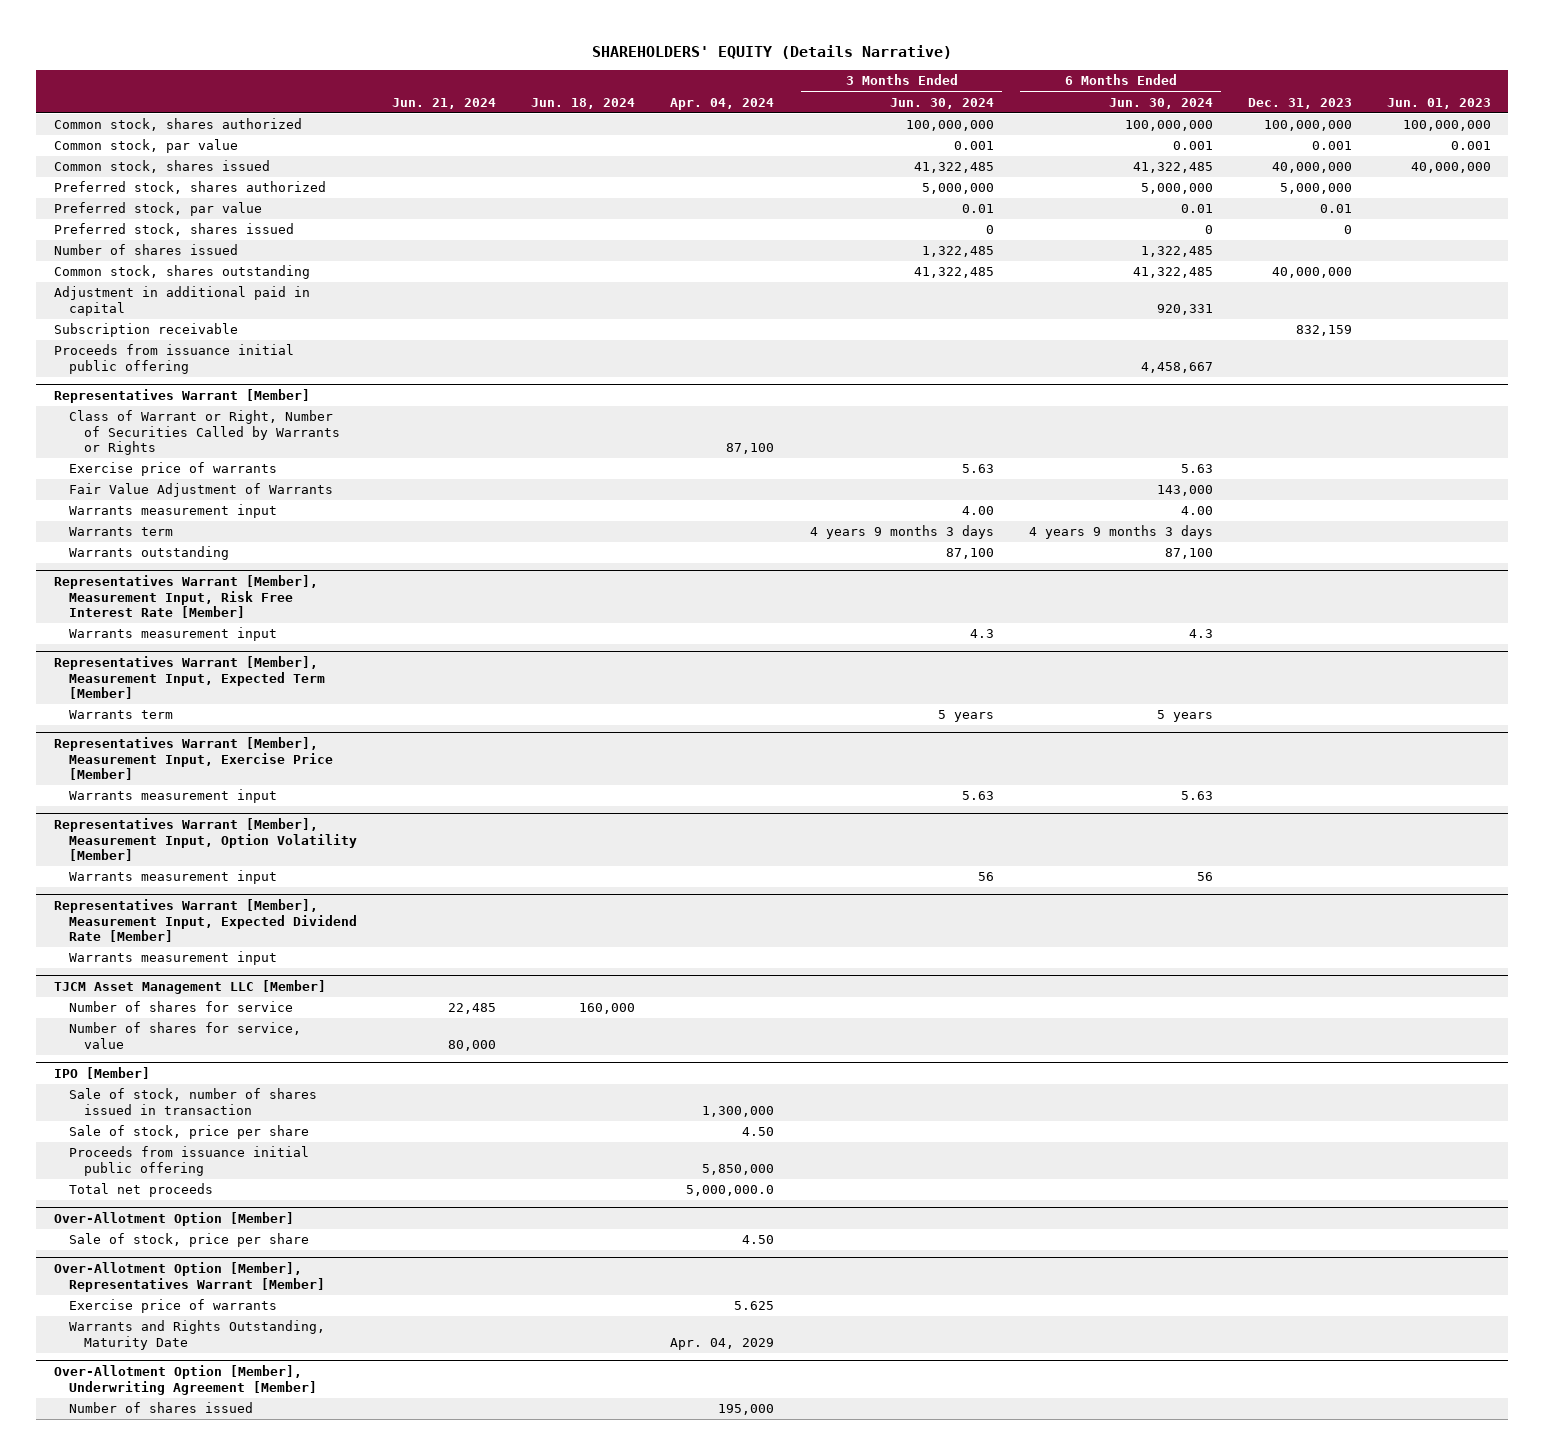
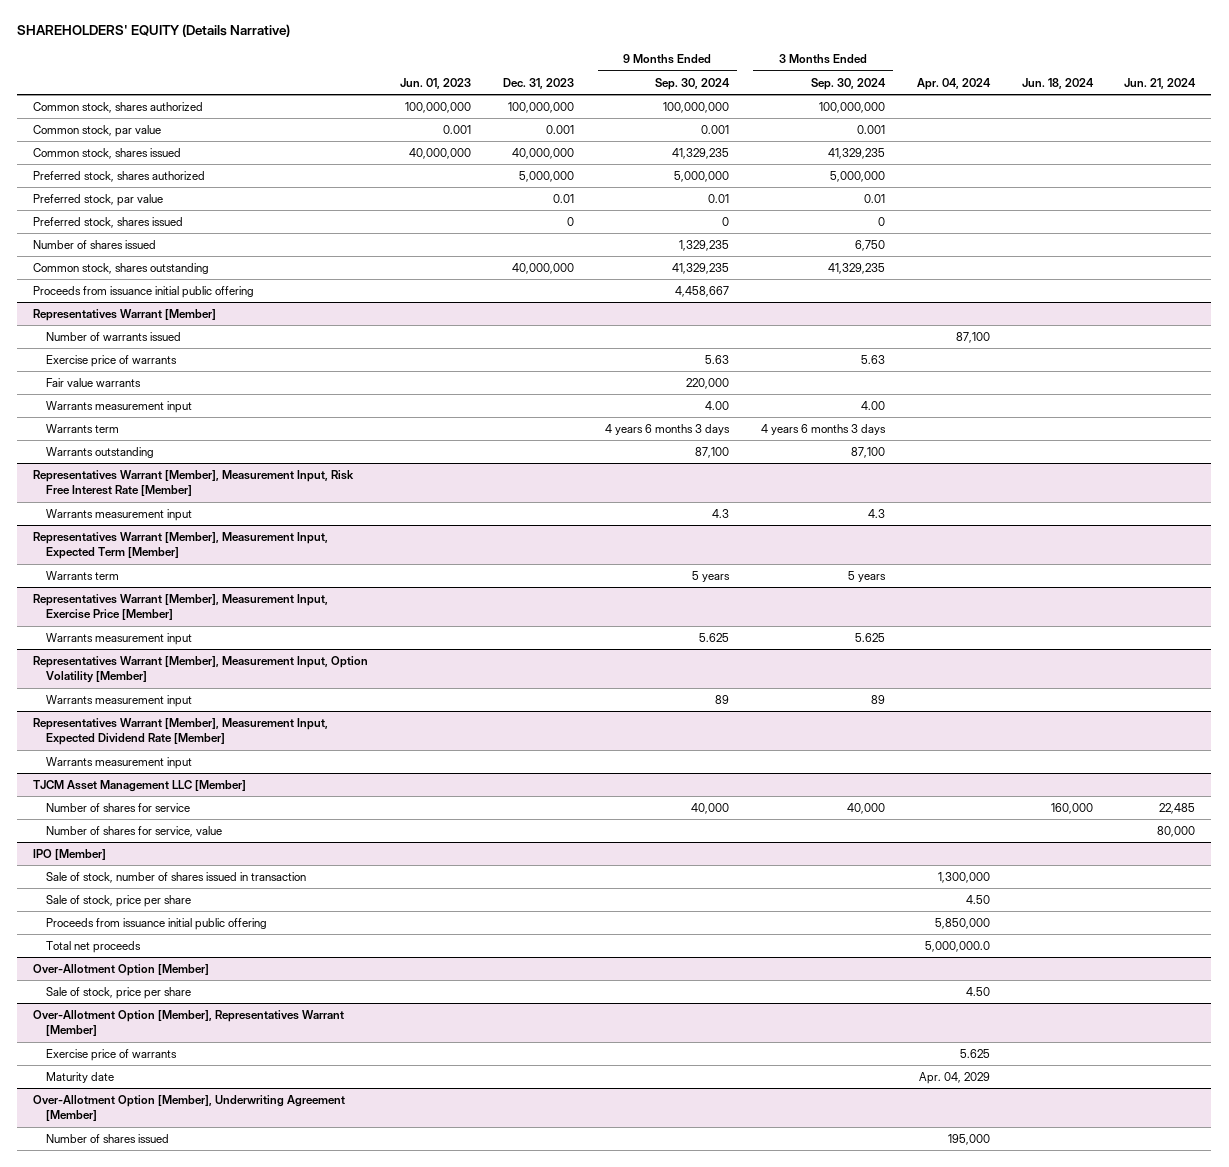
- | Jun. 21, 2024 | Jun. 18, 2024 | Apr. 04, 2024 | 3 Months Ended Jun. 30, 2024 | 6 Months Ended Jun. 30, 2024 | Dec. 31, 2023 | Jun. 01, 2023
+ | Jun. 01, 2023 | Dec. 31, 2023 | 9 Months Ended Sep. 30, 2024 | 3 Months Ended Sep. 30, 2024 | Apr. 04, 2024 | Jun. 18, 2024 | Jun. 21, 2024
- Adjustment in additional paid in capital | | | | | 920,331 | |
- Subscription receivable | | | | | | 832,159 |
@ Representatives Warrant [Member]
- Class of Warrant or Right, Number of Securities Called by Warrants or Rights | | | 87,100 | | | |
+ Number of warrants issued | | | | | 87,100 | |
- Fair Value Adjustment of Warrants | | | | | 143,000 | |
+ Fair value warrants | | | 220,000 | | | |
@ Over-Allotment Option [Member], Representatives Warrant [Member]
- Warrants and Rights Outstanding, Maturity Date | | | Apr. 04, 2029 | | | |
+ Maturity date | | | | | Apr. 04, 2029 | |

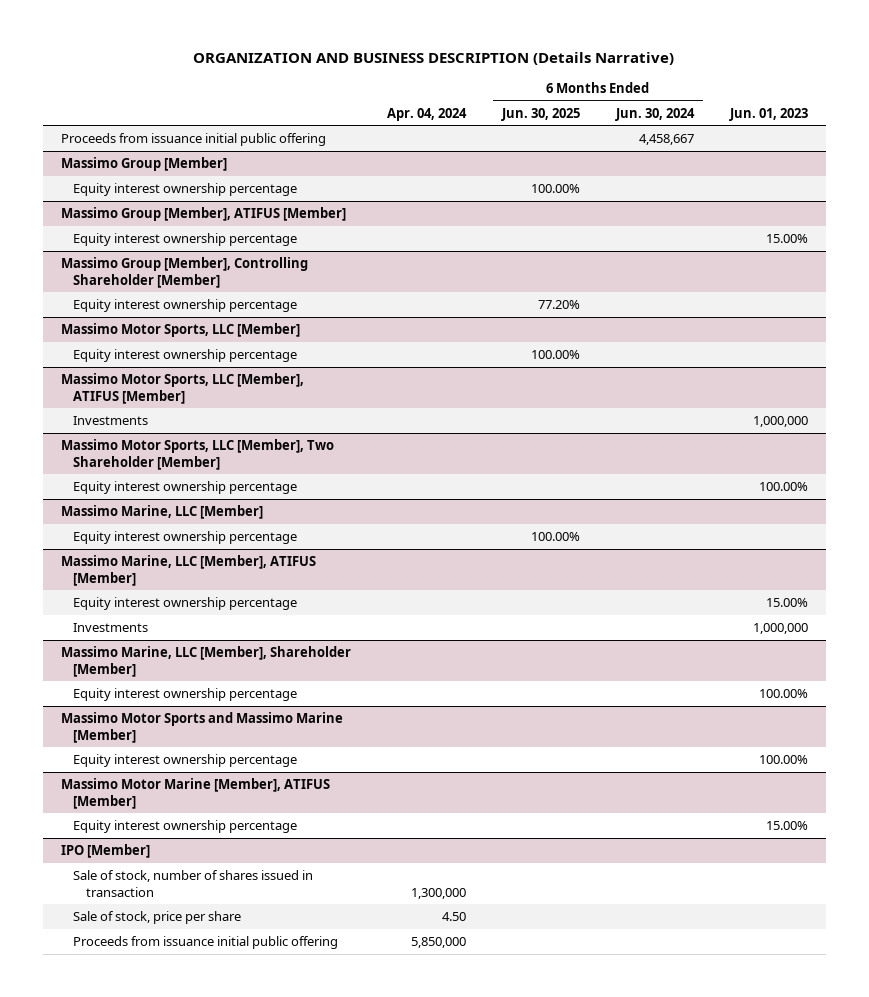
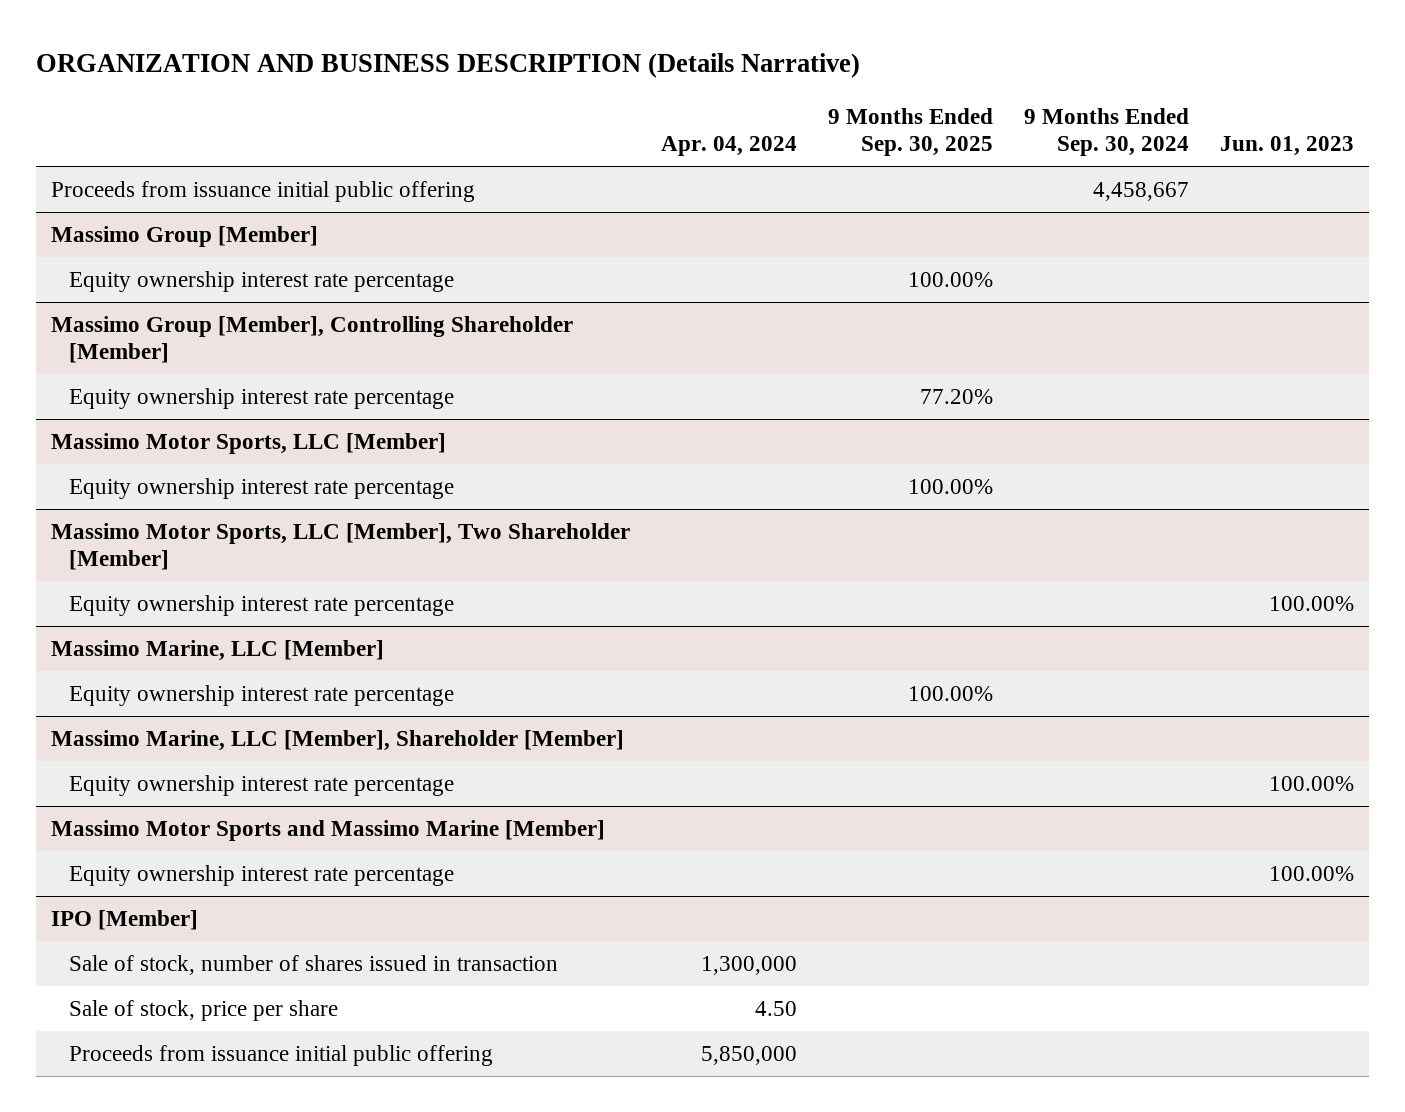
- | Apr. 04, 2024 | 6 Months Ended Jun. 30, 2025 | 6 Months Ended Jun. 30, 2024 | Jun. 01, 2023
+ | Apr. 04, 2024 | 9 Months Ended Sep. 30, 2025 | 9 Months Ended Sep. 30, 2024 | Jun. 01, 2023
@ Massimo Group [Member]
- Equity interest ownership percentage | | 100.00% | |
- Massimo Group [Member], ATIFUS [Member]
- Equity interest ownership percentage | | | | 15.00%
@ Massimo Group [Member]
+ Equity ownership interest rate percentage | | 100.00% | |
@ Massimo Group [Member], Controlling Shareholder [Member]
- Equity interest ownership percentage | | 77.20% | |
+ Equity ownership interest rate percentage | | 77.20% | |
@ Massimo Motor Sports, LLC [Member]
- Equity interest ownership percentage | | 100.00% | |
- Massimo Motor Sports, LLC [Member], ATIFUS [Member]
- Investments | | | | 1,000,000
@ Massimo Motor Sports, LLC [Member]
+ Equity ownership interest rate percentage | | 100.00% | |
@ Massimo Motor Sports, LLC [Member], Two Shareholder [Member]
- Equity interest ownership percentage | | | | 100.00%
+ Equity ownership interest rate percentage | | | | 100.00%
@ Massimo Marine, LLC [Member]
- Equity interest ownership percentage | | 100.00% | |
- Massimo Marine, LLC [Member], ATIFUS [Member]
- Equity interest ownership percentage | | | | 15.00%
- Investments | | | | 1,000,000
@ Massimo Marine, LLC [Member]
+ Equity ownership interest rate percentage | | 100.00% | |
@ Massimo Marine, LLC [Member], Shareholder [Member]
- Equity interest ownership percentage | | | | 100.00%
+ Equity ownership interest rate percentage | | | | 100.00%
@ Massimo Motor Sports and Massimo Marine [Member]
- Equity interest ownership percentage | | | | 100.00%
- Massimo Motor Marine [Member], ATIFUS [Member]
- Equity interest ownership percentage | | | | 15.00%
@ Massimo Motor Sports and Massimo Marine [Member]
+ Equity ownership interest rate percentage | | | | 100.00%

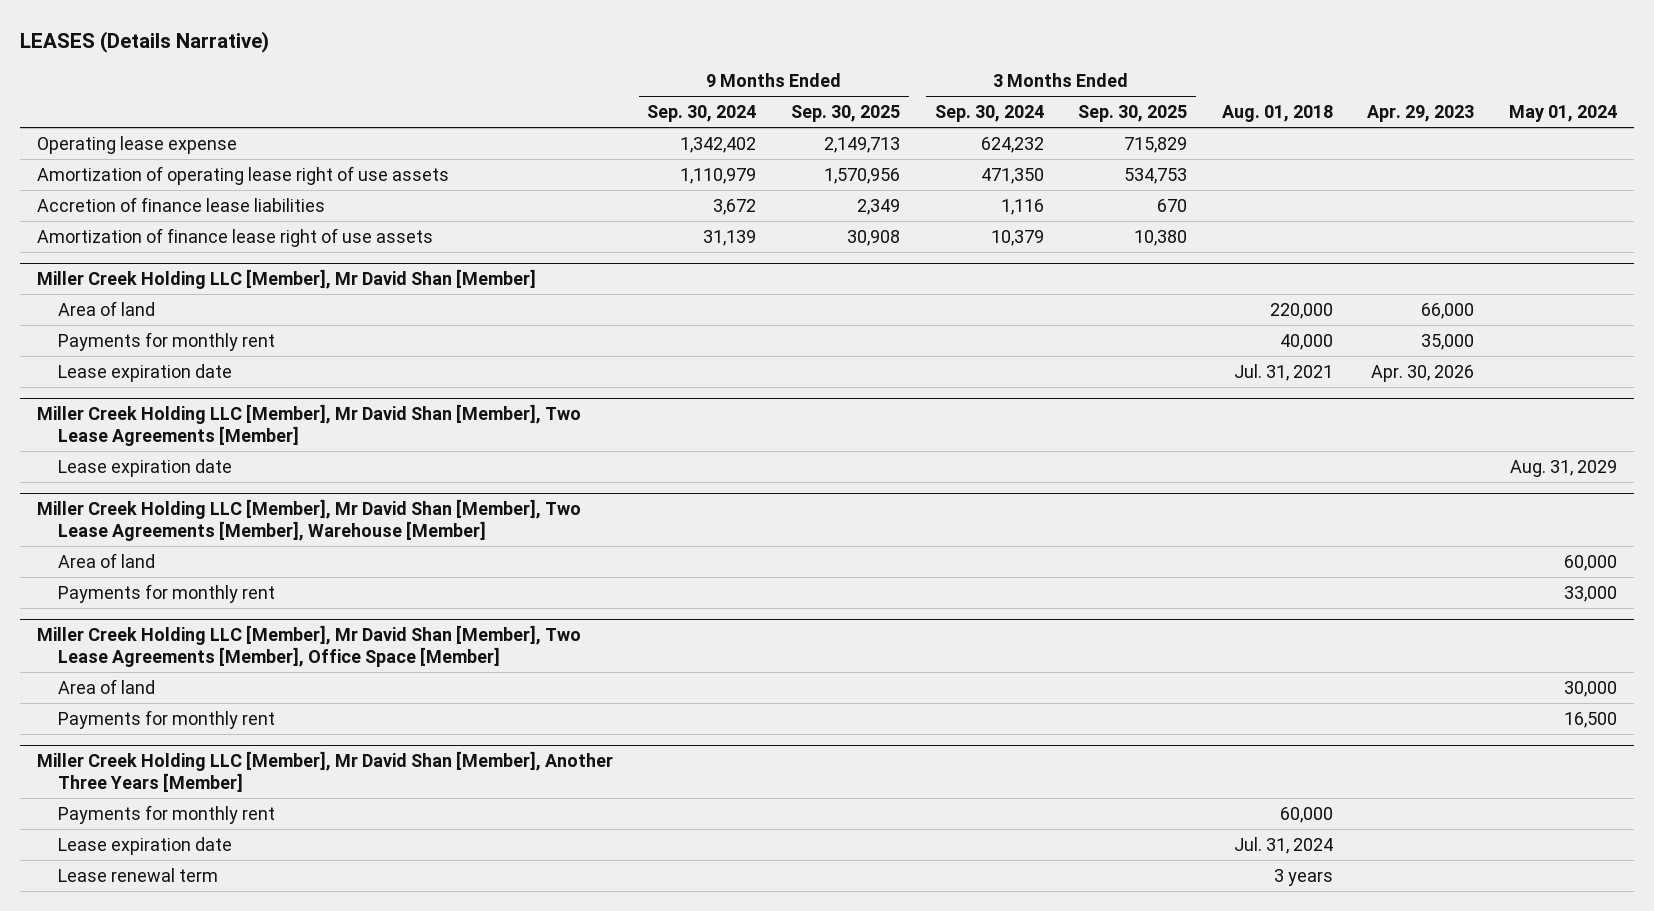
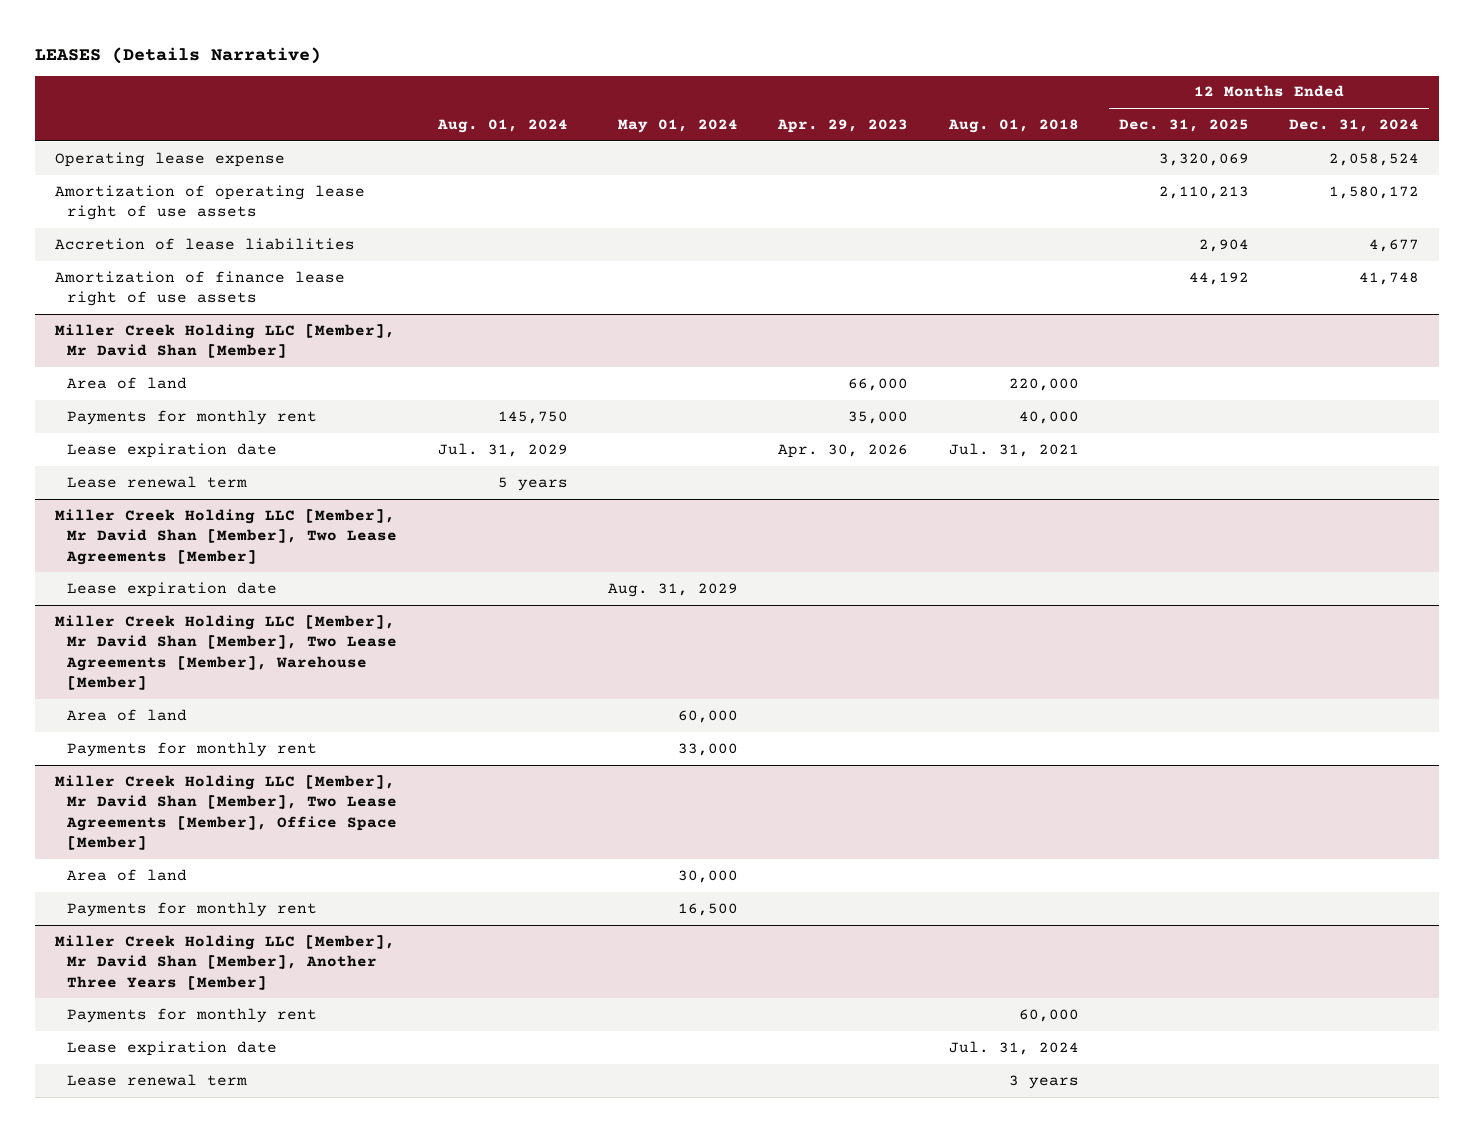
- | 9 Months Ended Sep. 30, 2024 | 9 Months Ended Sep. 30, 2025 | 3 Months Ended Sep. 30, 2024 | 3 Months Ended Sep. 30, 2025 | Aug. 01, 2018 | Apr. 29, 2023 | May 01, 2024
+ | Aug. 01, 2024 | May 01, 2024 | Apr. 29, 2023 | Aug. 01, 2018 | 12 Months Ended Dec. 31, 2025 | 12 Months Ended Dec. 31, 2024
- Accretion of finance lease liabilities | 3,672 | 2,349 | 1,116 | 670 | | |
+ Accretion of lease liabilities | | | | | 2,904 | 4,677
@ Miller Creek Holding LLC [Member], Mr David Shan [Member]
+ Lease renewal term | 5 years | | | | |

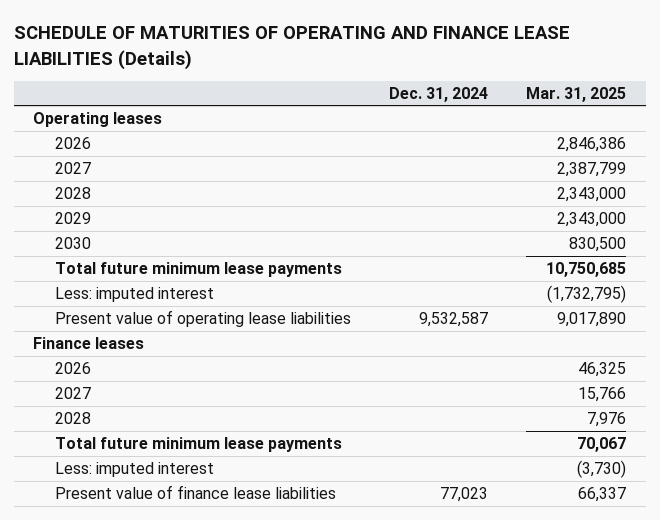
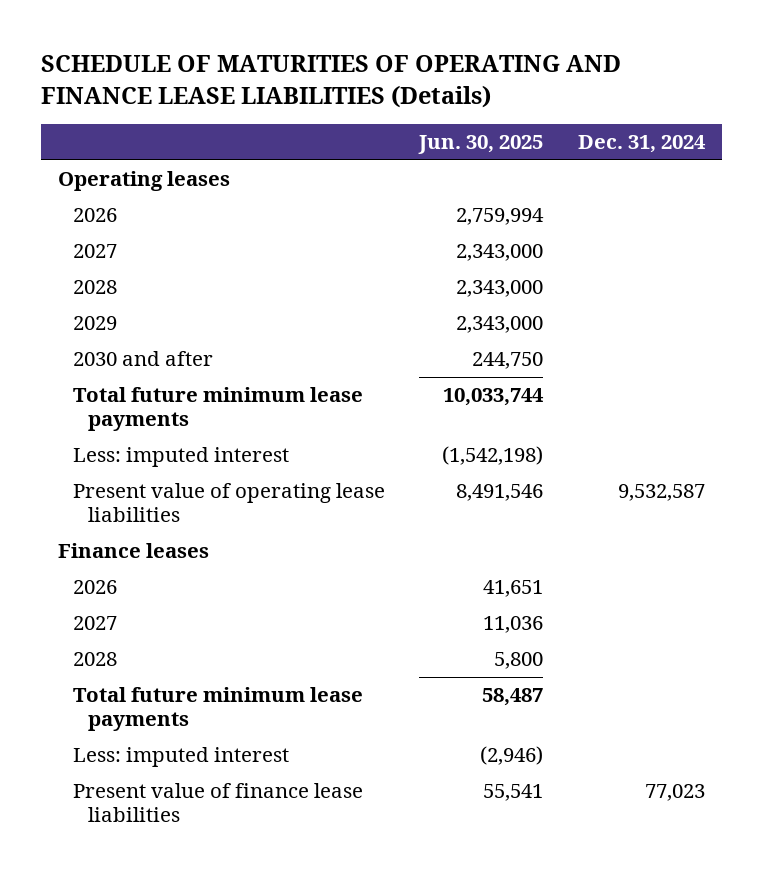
- | Dec. 31, 2024 | Mar. 31, 2025
+ | Jun. 30, 2025 | Dec. 31, 2024
- 2030 | | 830,500
+ 2030 and after | 244,750 |

